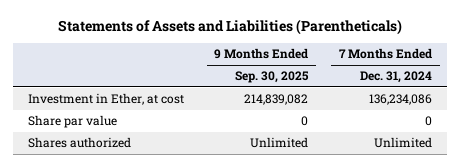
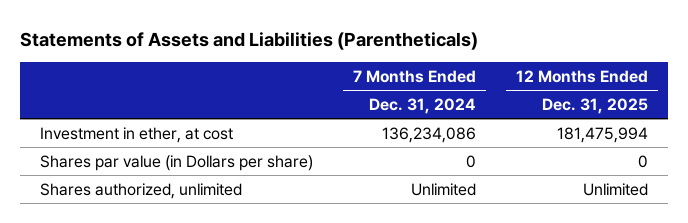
- | 9 Months Ended Sep. 30, 2025 | 7 Months Ended Dec. 31, 2024
+ | 7 Months Ended Dec. 31, 2024 | 12 Months Ended Dec. 31, 2025
- Investment in Ether, at cost | 214,839,082 | 136,234,086
- Share par value | 0 | 0
- Shares authorized | Unlimited | Unlimited
+ Investment in ether, at cost | 136,234,086 | 181,475,994
+ Shares par value (in Dollars per share) | 0 | 0
+ Shares authorized, unlimited | Unlimited | Unlimited

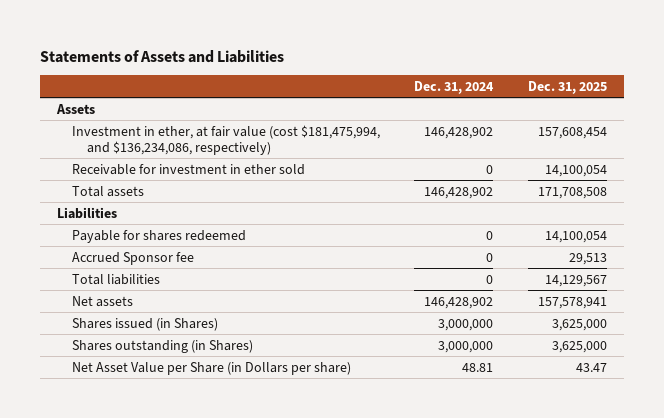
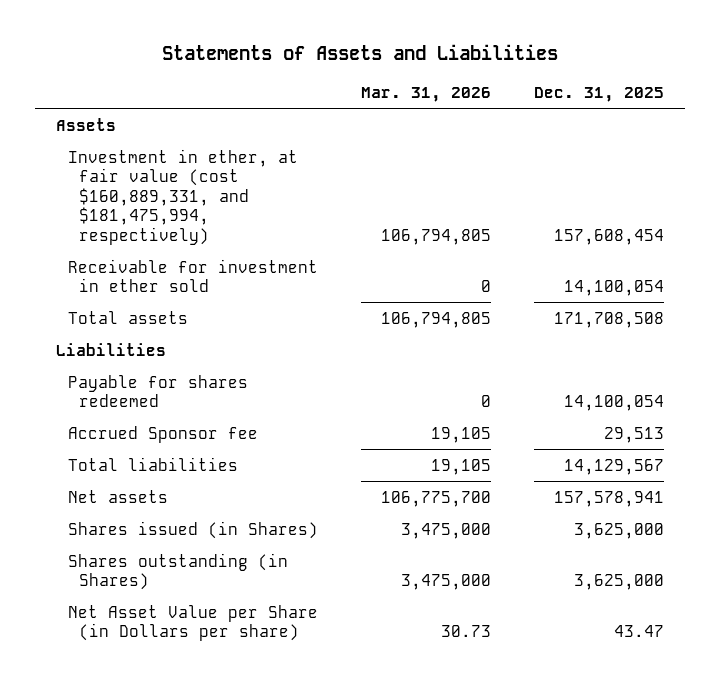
- | Dec. 31, 2024 | Dec. 31, 2025
+ | Mar. 31, 2026 | Dec. 31, 2025
- Investment in ether, at fair value (cost $181,475,994, and $136,234,086, respectively) | 146,428,902 | 157,608,454
+ Investment in ether, at fair value (cost $160,889,331, and $181,475,994, respectively) | 106,794,805 | 157,608,454

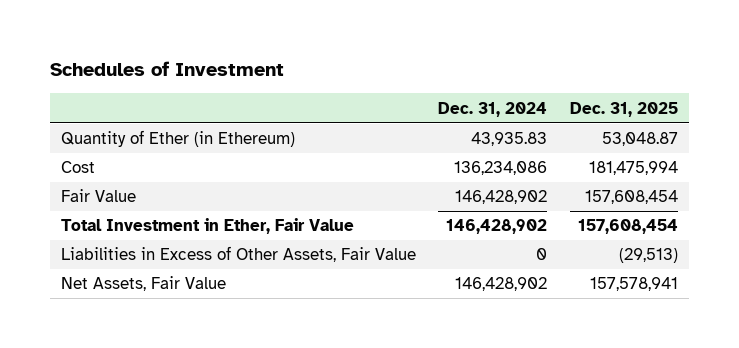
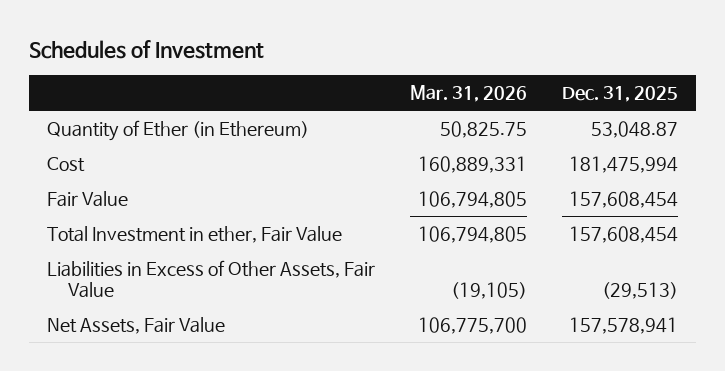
- | Dec. 31, 2024 | Dec. 31, 2025
+ | Mar. 31, 2026 | Dec. 31, 2025
- Total Investment in Ether, Fair Value | 146,428,902 | 157,608,454
+ Total Investment in ether, Fair Value | 106,794,805 | 157,608,454

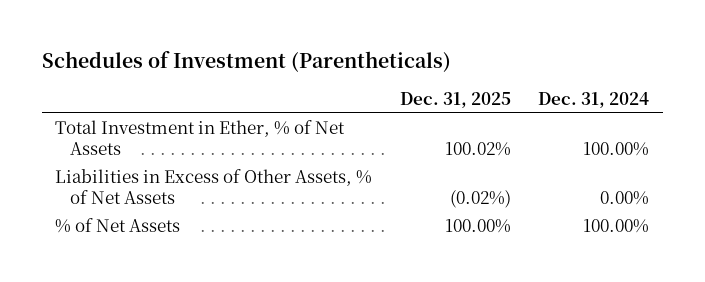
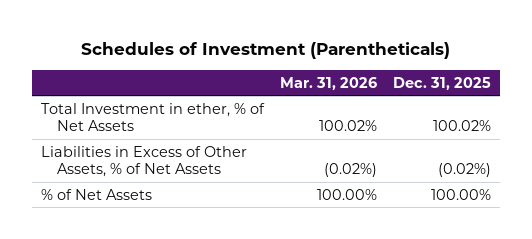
- | Dec. 31, 2025 | Dec. 31, 2024
+ | Mar. 31, 2026 | Dec. 31, 2025
- Total Investment in Ether, % of Net Assets | 100.02% | 100.00%
+ Total Investment in ether, % of Net Assets | 100.02% | 100.02%

